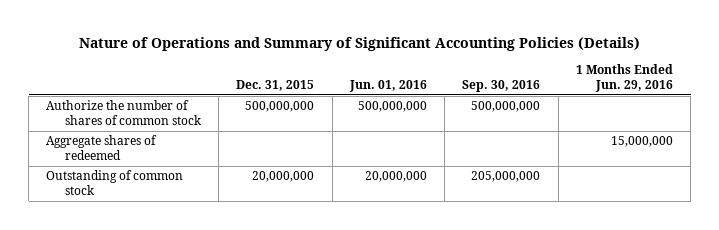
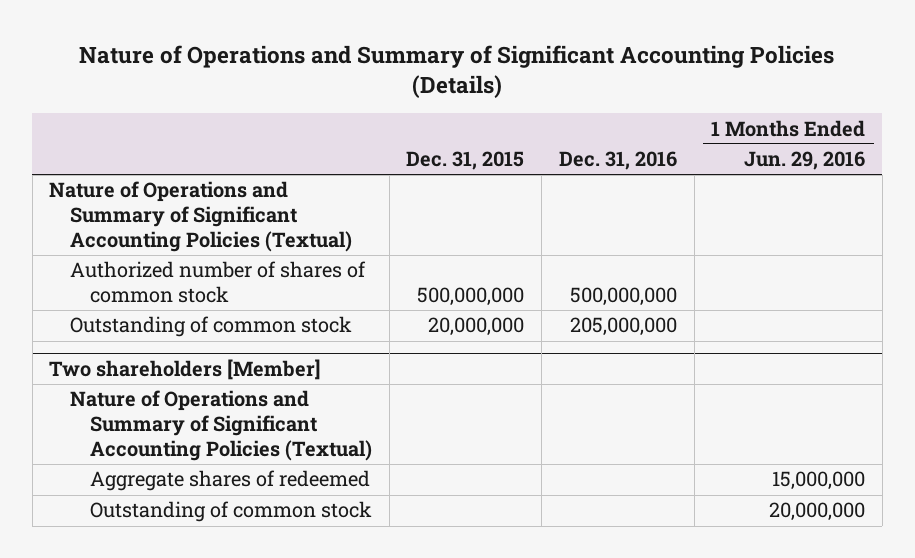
- | Dec. 31, 2015 | Jun. 01, 2016 | Sep. 30, 2016 | 1 Months Ended Jun. 29, 2016
+ | Dec. 31, 2015 | Dec. 31, 2016 | 1 Months Ended Jun. 29, 2016
- Authorize the number of shares of common stock | 500,000,000 | 500,000,000 | 500,000,000 |
- Aggregate shares of redeemed | | | | 15,000,000
+ Nature of Operations and Summary of Significant Accounting Policies (Textual)
+ Authorized number of shares of common stock | 500,000,000 | 500,000,000 |
+ Two shareholders [Member]
+ Nature of Operations and Summary of Significant Accounting Policies (Textual)
+ Aggregate shares of redeemed | | | 15,000,000
+ Outstanding of common stock | | | 20,000,000

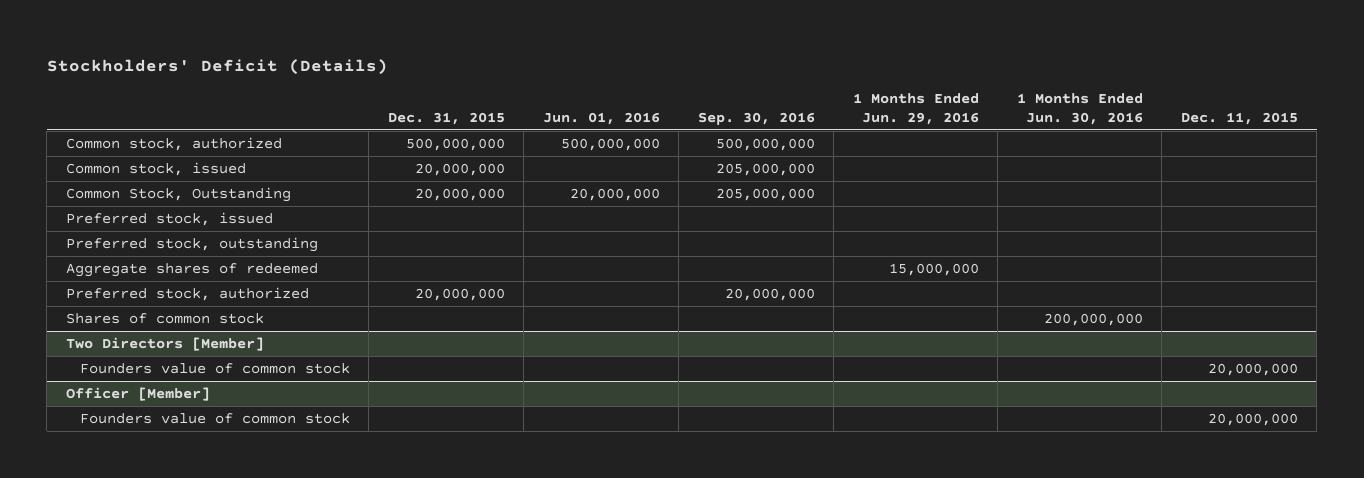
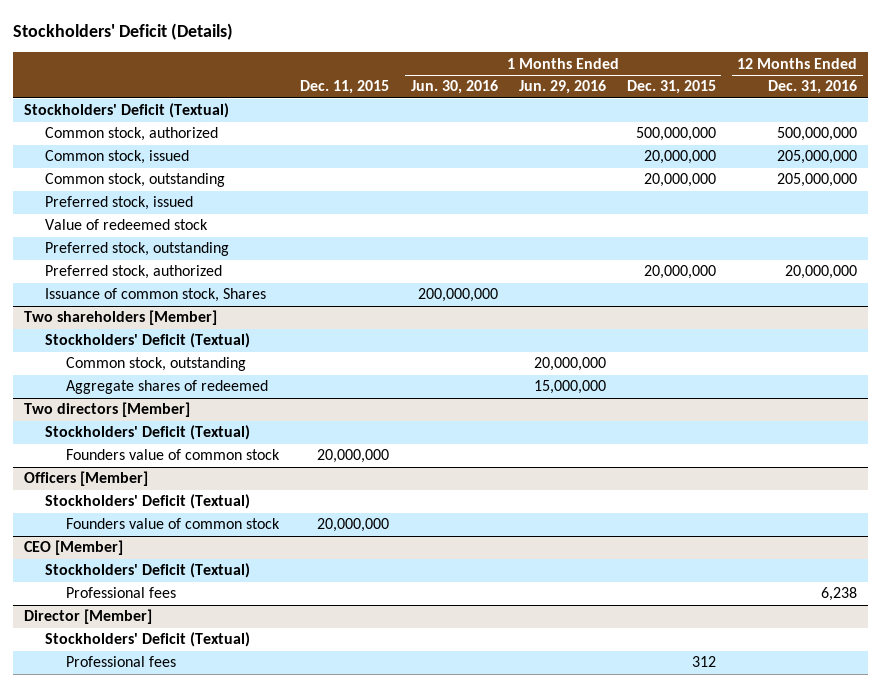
- | Dec. 31, 2015 | Jun. 01, 2016 | Sep. 30, 2016 | 1 Months Ended Jun. 29, 2016 | 1 Months Ended Jun. 30, 2016 | Dec. 11, 2015
+ | Dec. 11, 2015 | 1 Months Ended Jun. 30, 2016 | 1 Months Ended Jun. 29, 2016 | 1 Months Ended Dec. 31, 2015 | 12 Months Ended Dec. 31, 2016
+ Stockholders' Deficit (Textual)
- Common Stock, Outstanding | 20,000,000 | 20,000,000 | 205,000,000 | | |
+ Common stock, outstanding | | | | 20,000,000 | 205,000,000
+ Value of redeemed stock
- Aggregate shares of redeemed | | | | 15,000,000 | |
- Shares of common stock | | | | | 200,000,000 |
- Two Directors [Member]
+ Issuance of common stock, Shares | | 200,000,000 | | |
+ Two shareholders [Member]
+ Stockholders' Deficit (Textual)
+ Common stock, outstanding | | | 20,000,000 | |
+ Aggregate shares of redeemed | | | 15,000,000 | |
+ Two directors [Member]
+ Stockholders' Deficit (Textual)
- Officer [Member]
+ Officers [Member]
+ Stockholders' Deficit (Textual)
+ CEO [Member]
+ Stockholders' Deficit (Textual)
+ Professional fees | | | | | 6,238
+ Director [Member]
+ Stockholders' Deficit (Textual)
+ Professional fees | | | | 312 |

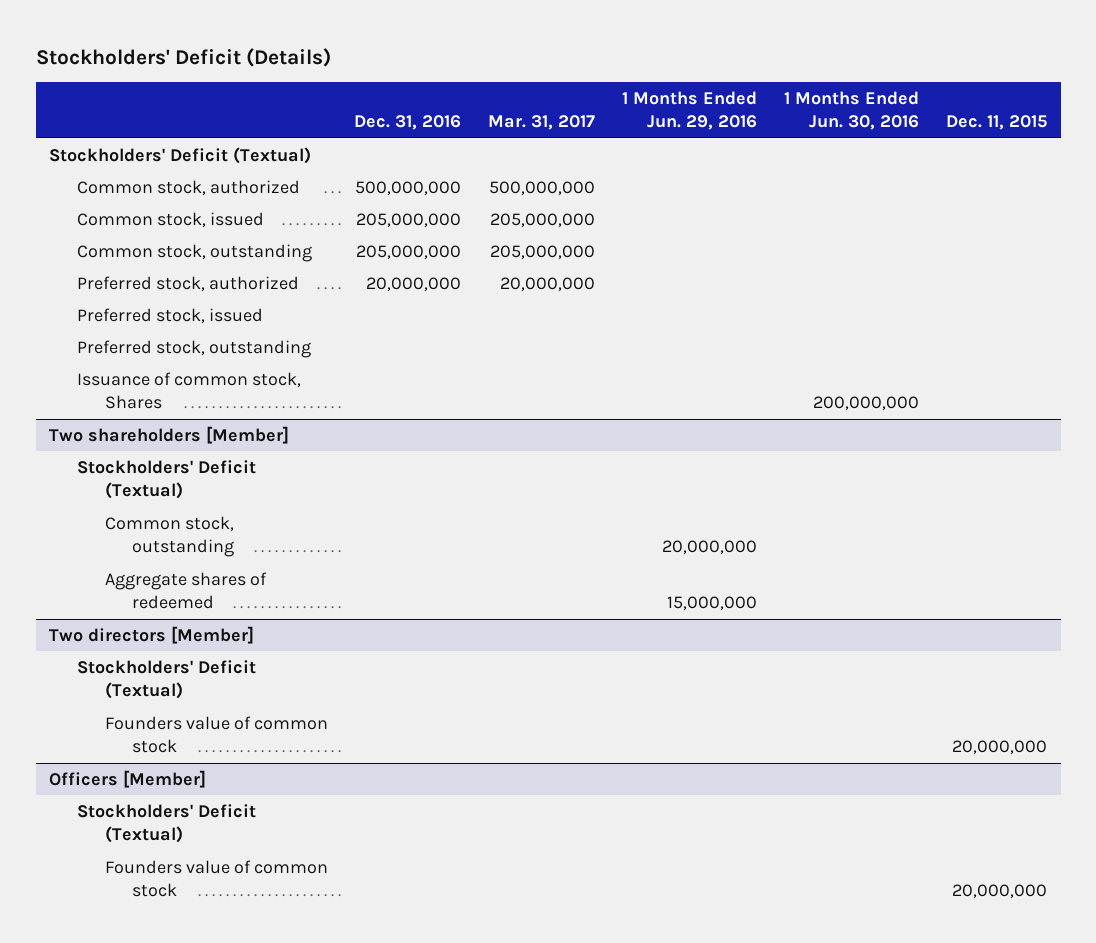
- | Dec. 11, 2015 | 1 Months Ended Jun. 30, 2016 | 1 Months Ended Jun. 29, 2016 | 1 Months Ended Dec. 31, 2015 | 12 Months Ended Dec. 31, 2016
+ | Dec. 31, 2016 | Mar. 31, 2017 | 1 Months Ended Jun. 29, 2016 | 1 Months Ended Jun. 30, 2016 | Dec. 11, 2015
moved up: Preferred stock, authorized | 20,000,000 | 20,000,000 | | |
- Value of redeemed stock
- CEO [Member]
- Stockholders' Deficit (Textual)
- Professional fees | | | | | 6,238
- Director [Member]
- Stockholders' Deficit (Textual)
- Professional fees | | | | 312 |

